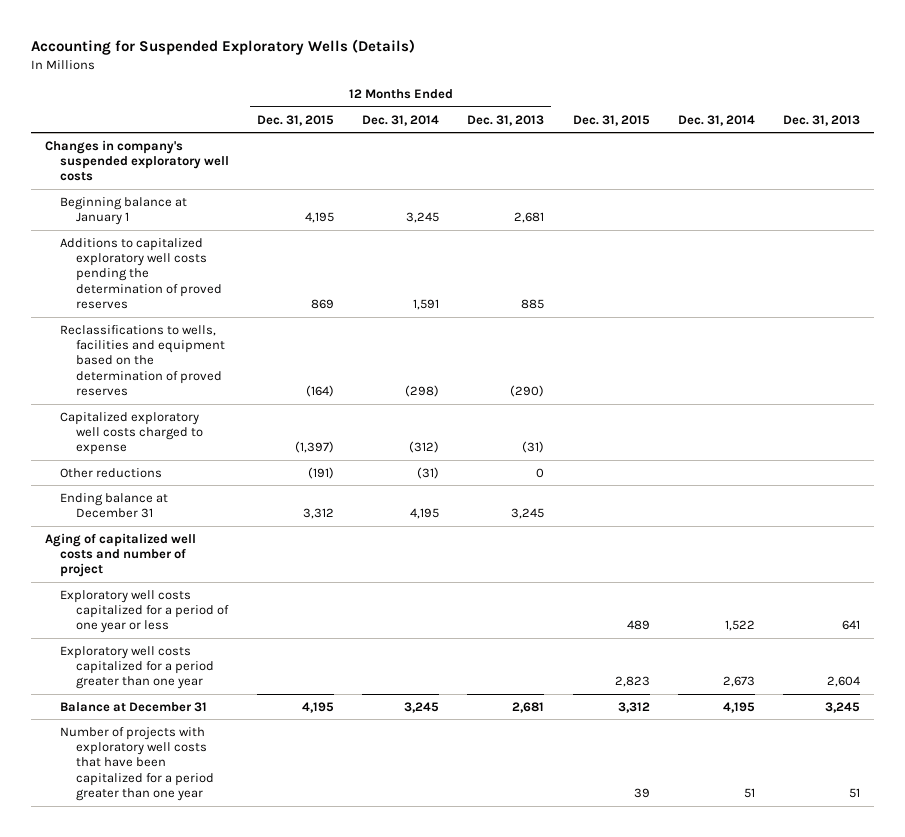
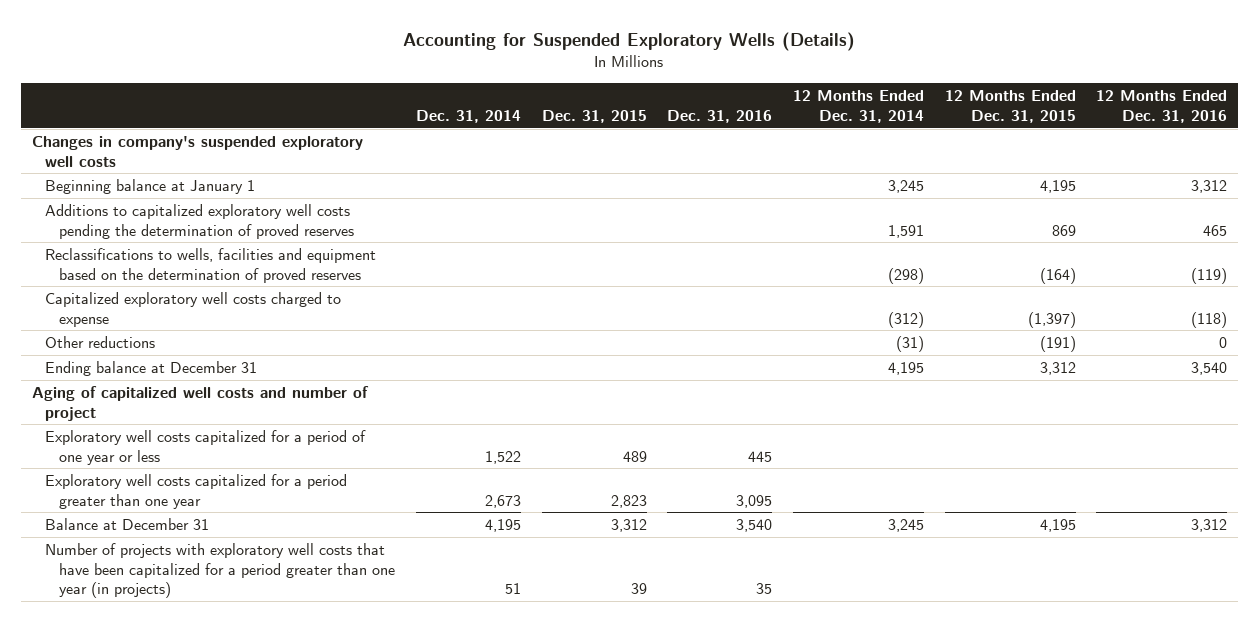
- | 12 Months Ended Dec. 31, 2015 | 12 Months Ended Dec. 31, 2014 | 12 Months Ended Dec. 31, 2013 | Dec. 31, 2015 | Dec. 31, 2014 | Dec. 31, 2013
+ | Dec. 31, 2014 | Dec. 31, 2015 | Dec. 31, 2016 | 12 Months Ended Dec. 31, 2014 | 12 Months Ended Dec. 31, 2015 | 12 Months Ended Dec. 31, 2016
- Number of projects with exploratory well costs that have been capitalized for a period greater than one year | | | | 39 | 51 | 51
+ Number of projects with exploratory well costs that have been capitalized for a period greater than one year (in projects) | 51 | 39 | 35 | | |

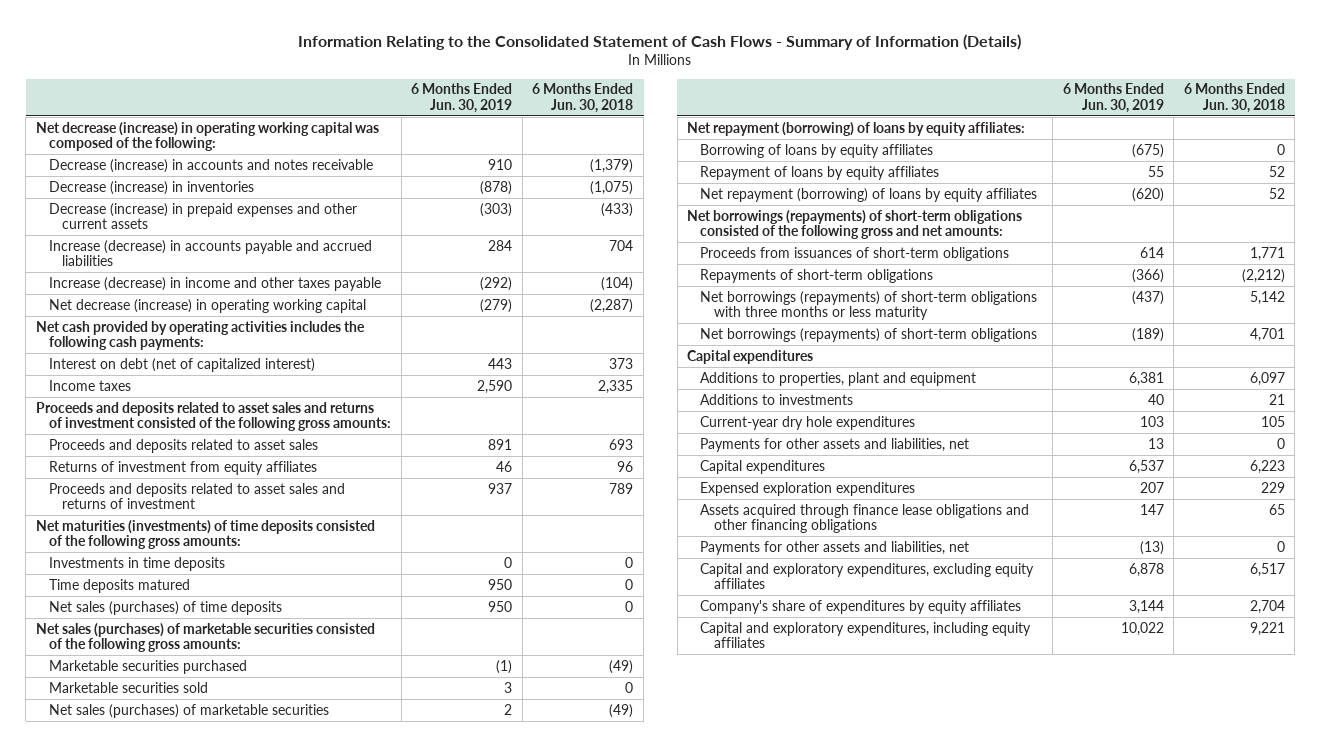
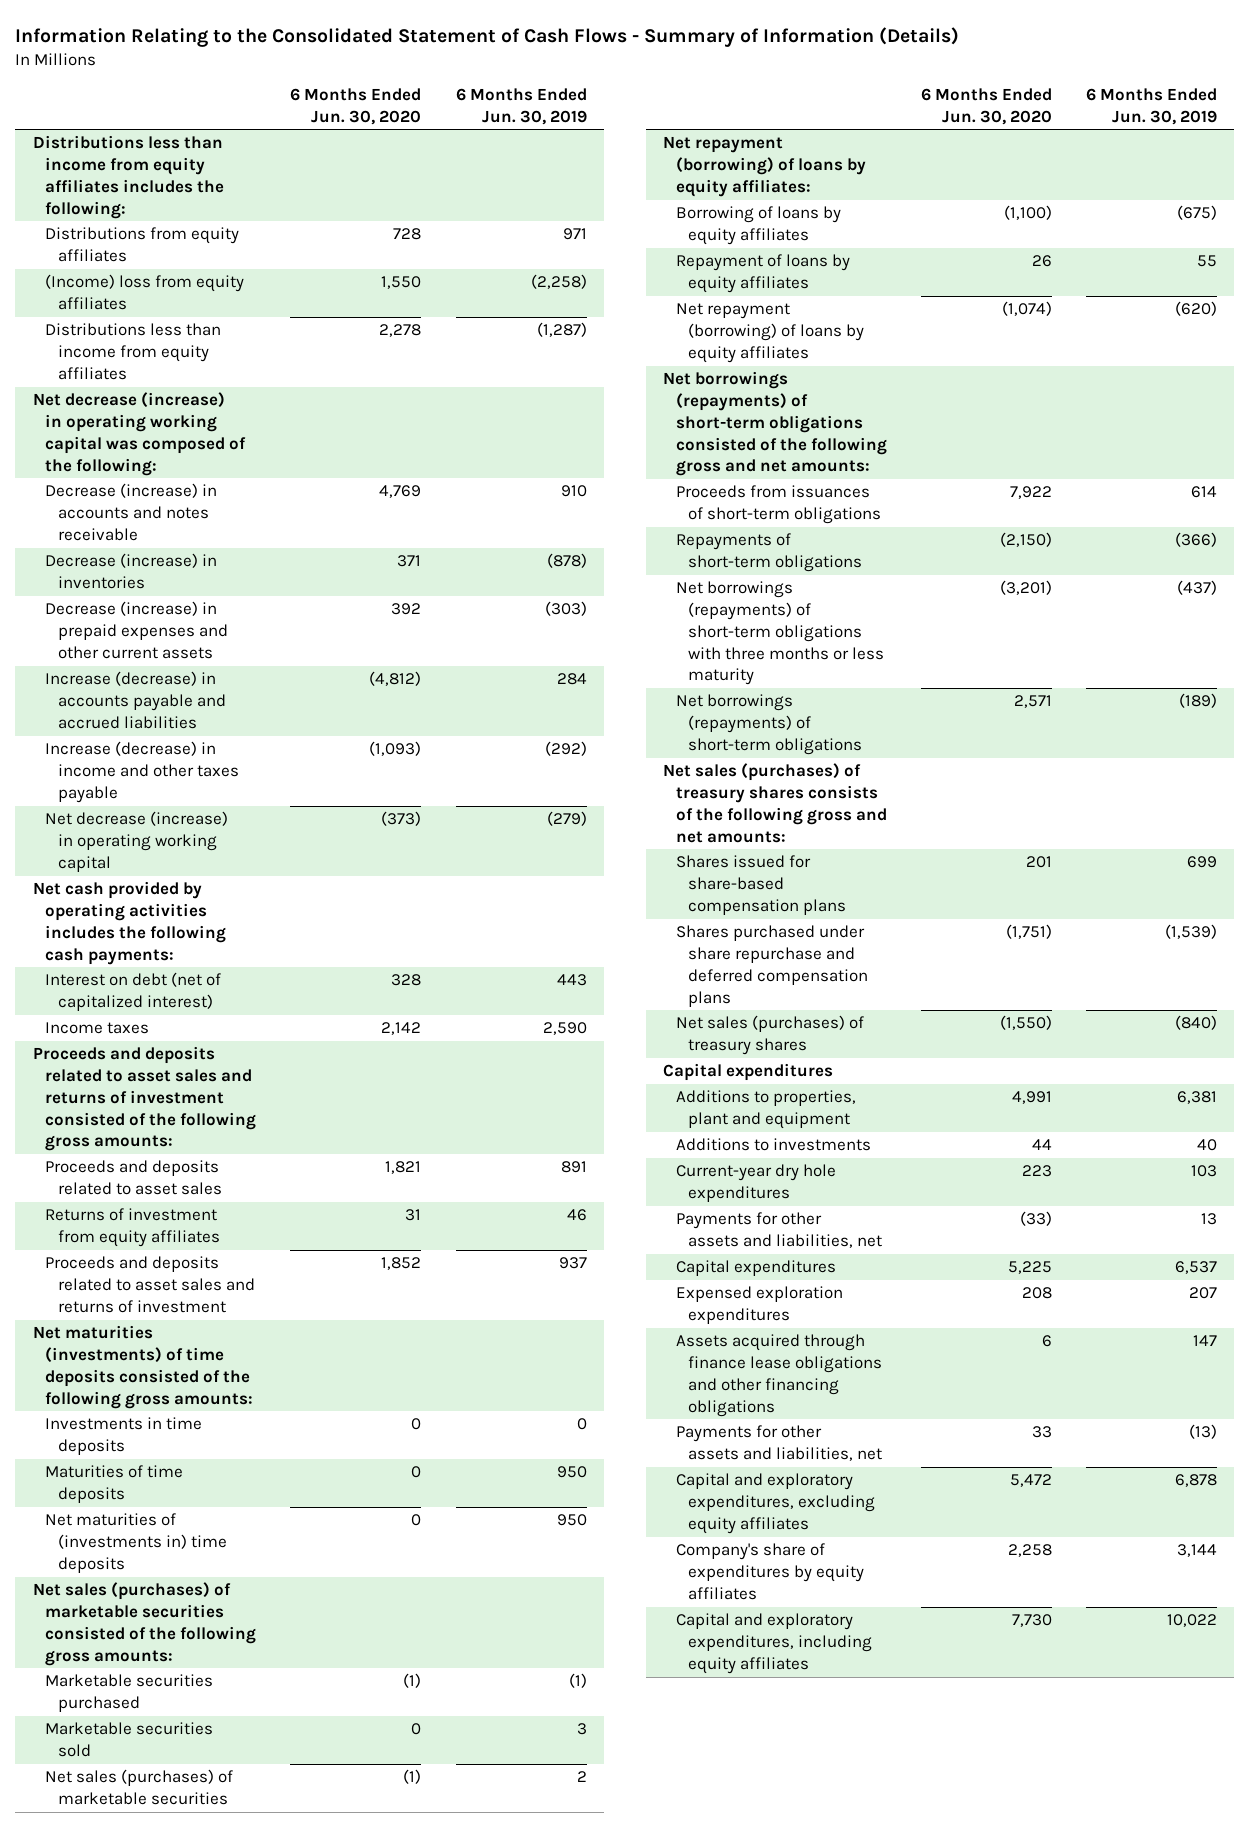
- | 6 Months Ended Jun. 30, 2019 | 6 Months Ended Jun. 30, 2018
+ | 6 Months Ended Jun. 30, 2020 | 6 Months Ended Jun. 30, 2019
+ Distributions less than income from equity affiliates includes the following:
+ Distributions from equity affiliates | 728 | 971
+ (Income) loss from equity affiliates | 1,550 | (2,258)
+ Distributions less than income from equity affiliates | 2,278 | (1,287)
- Time deposits matured | 950 | 0
- Net sales (purchases) of time deposits | 950 | 0
+ Maturities of time deposits | 0 | 950
+ Net maturities of (investments in) time deposits | 0 | 950
+ Net sales (purchases) of treasury shares consists of the following gross and net amounts:
+ Shares issued for share-based compensation plans | 201 | 699
+ Shares purchased under share repurchase and deferred compensation plans | (1,751) | (1,539)
+ Net sales (purchases) of treasury shares | (1,550) | (840)

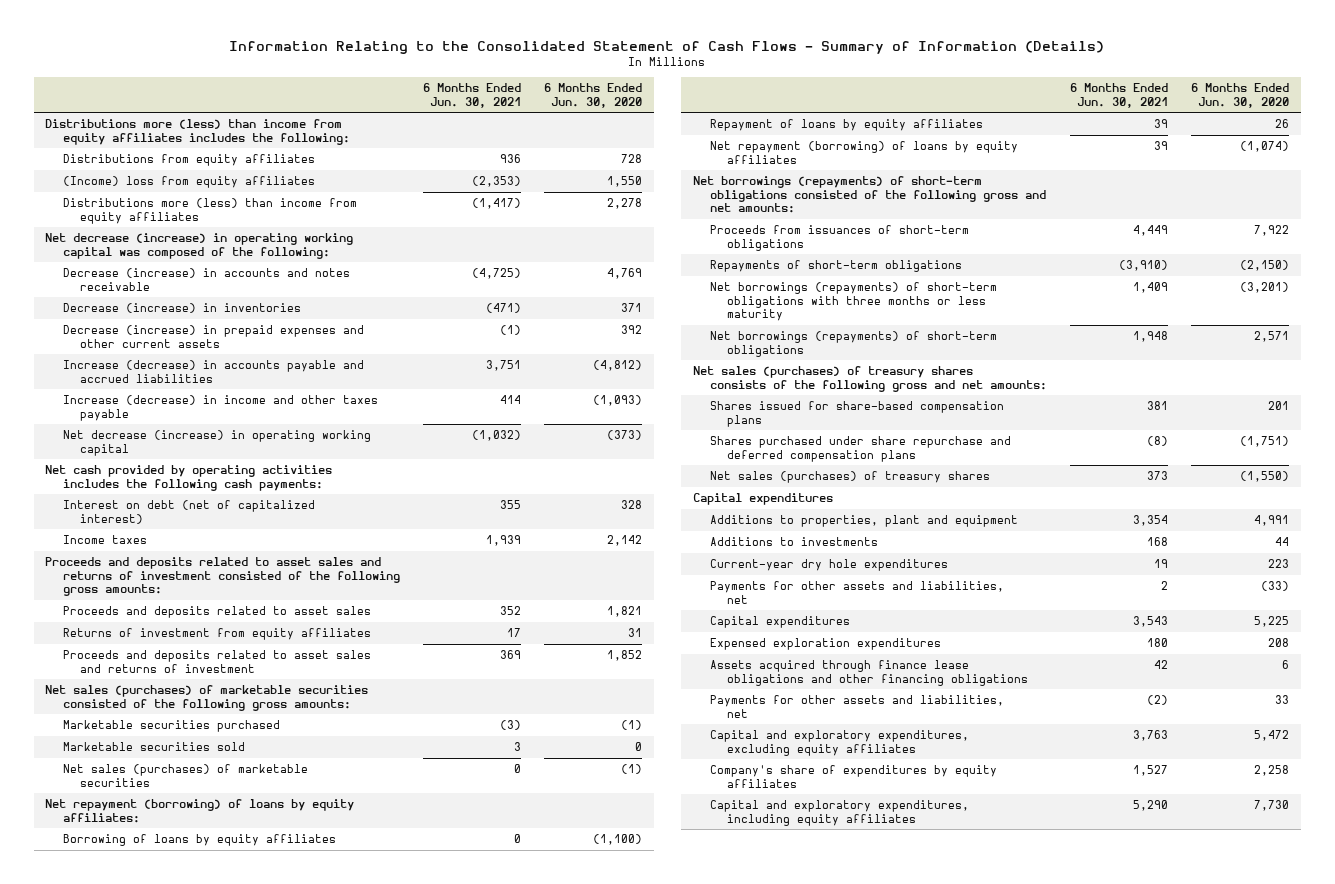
- | 6 Months Ended Jun. 30, 2020 | 6 Months Ended Jun. 30, 2019
+ | 6 Months Ended Jun. 30, 2021 | 6 Months Ended Jun. 30, 2020
- Distributions less than income from equity affiliates includes the following:
+ Distributions more (less) than income from equity affiliates includes the following:
- Distributions less than income from equity affiliates | 2,278 | (1,287)
+ Distributions more (less) than income from equity affiliates | (1,417) | 2,278
- Net maturities (investments) of time deposits consisted of the following gross amounts:
- Investments in time deposits | 0 | 0
- Maturities of time deposits | 0 | 950
- Net maturities of (investments in) time deposits | 0 | 950

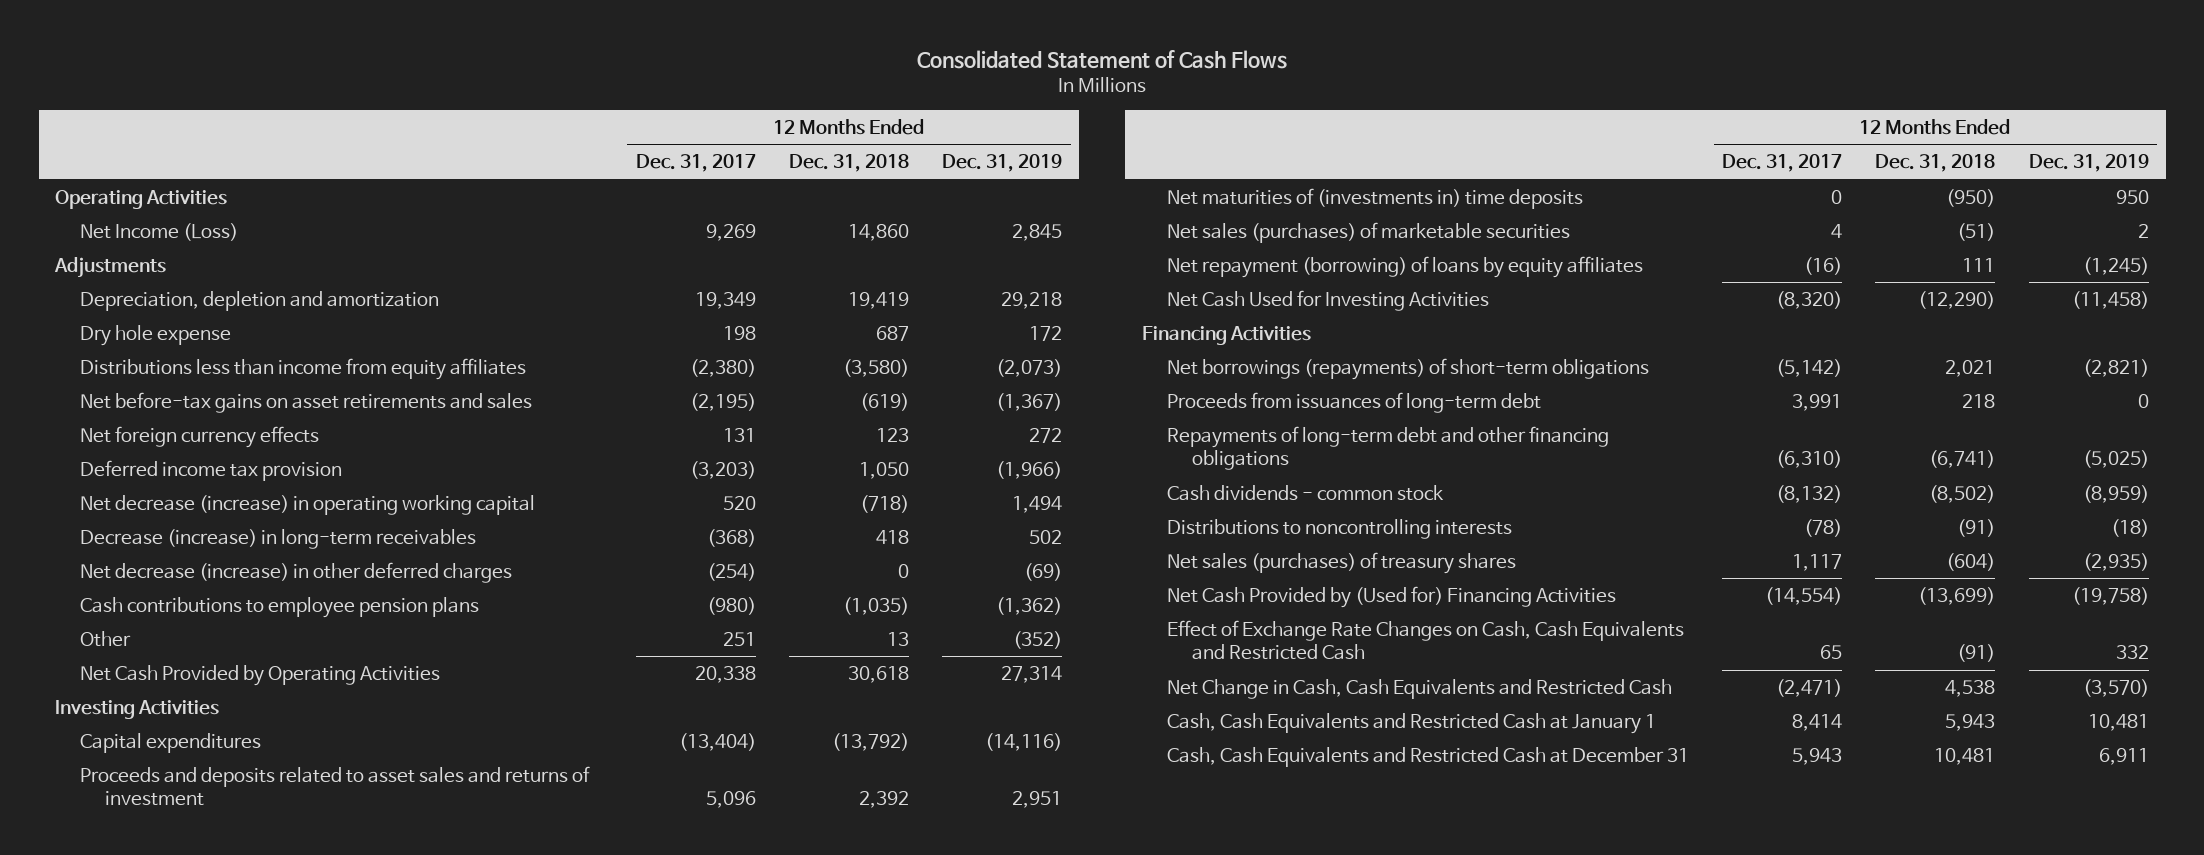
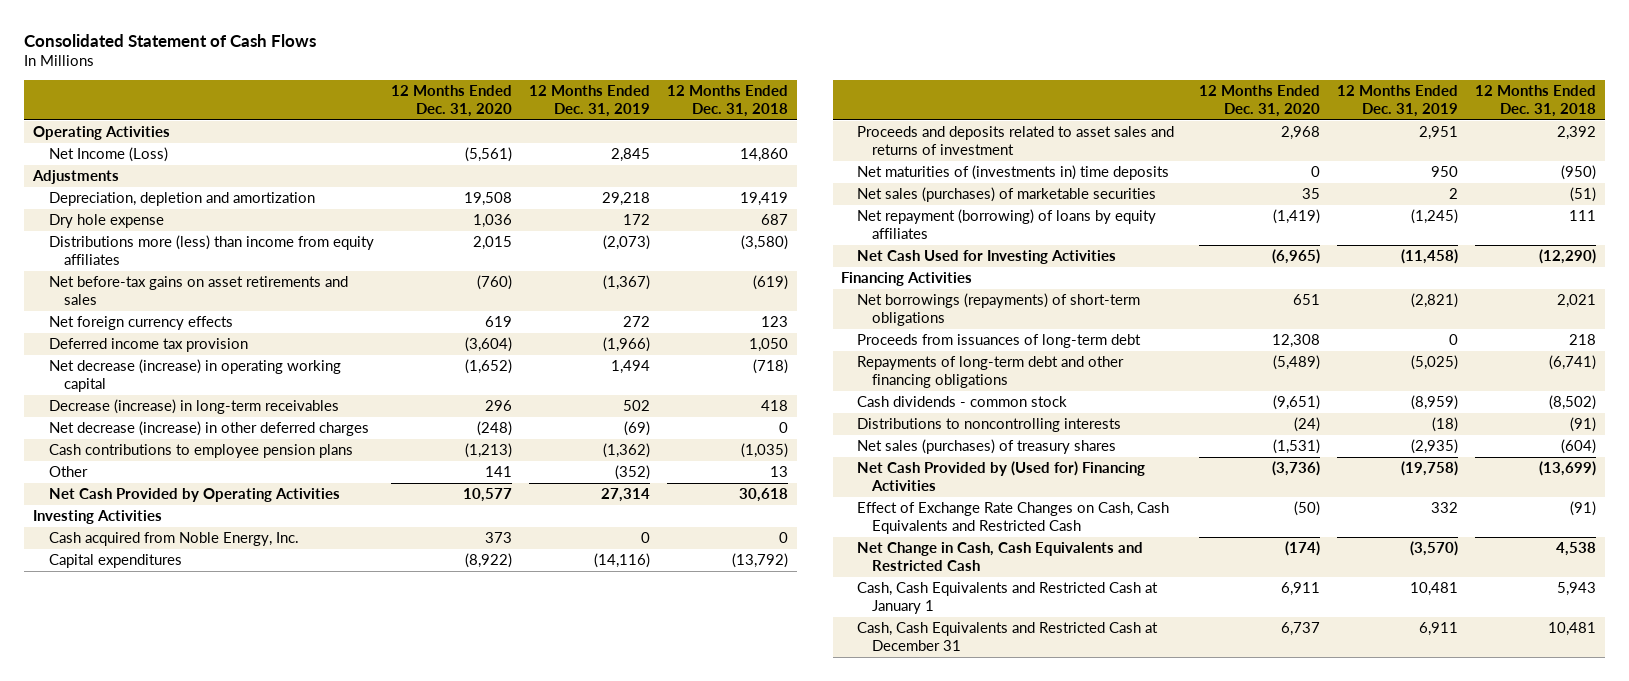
- | 12 Months Ended Dec. 31, 2017 | 12 Months Ended Dec. 31, 2018 | 12 Months Ended Dec. 31, 2019
+ | 12 Months Ended Dec. 31, 2020 | 12 Months Ended Dec. 31, 2019 | 12 Months Ended Dec. 31, 2018
- Distributions less than income from equity affiliates | (2,380) | (3,580) | (2,073)
+ Distributions more (less) than income from equity affiliates | 2,015 | (2,073) | (3,580)
+ Cash acquired from Noble Energy, Inc. | 373 | 0 | 0

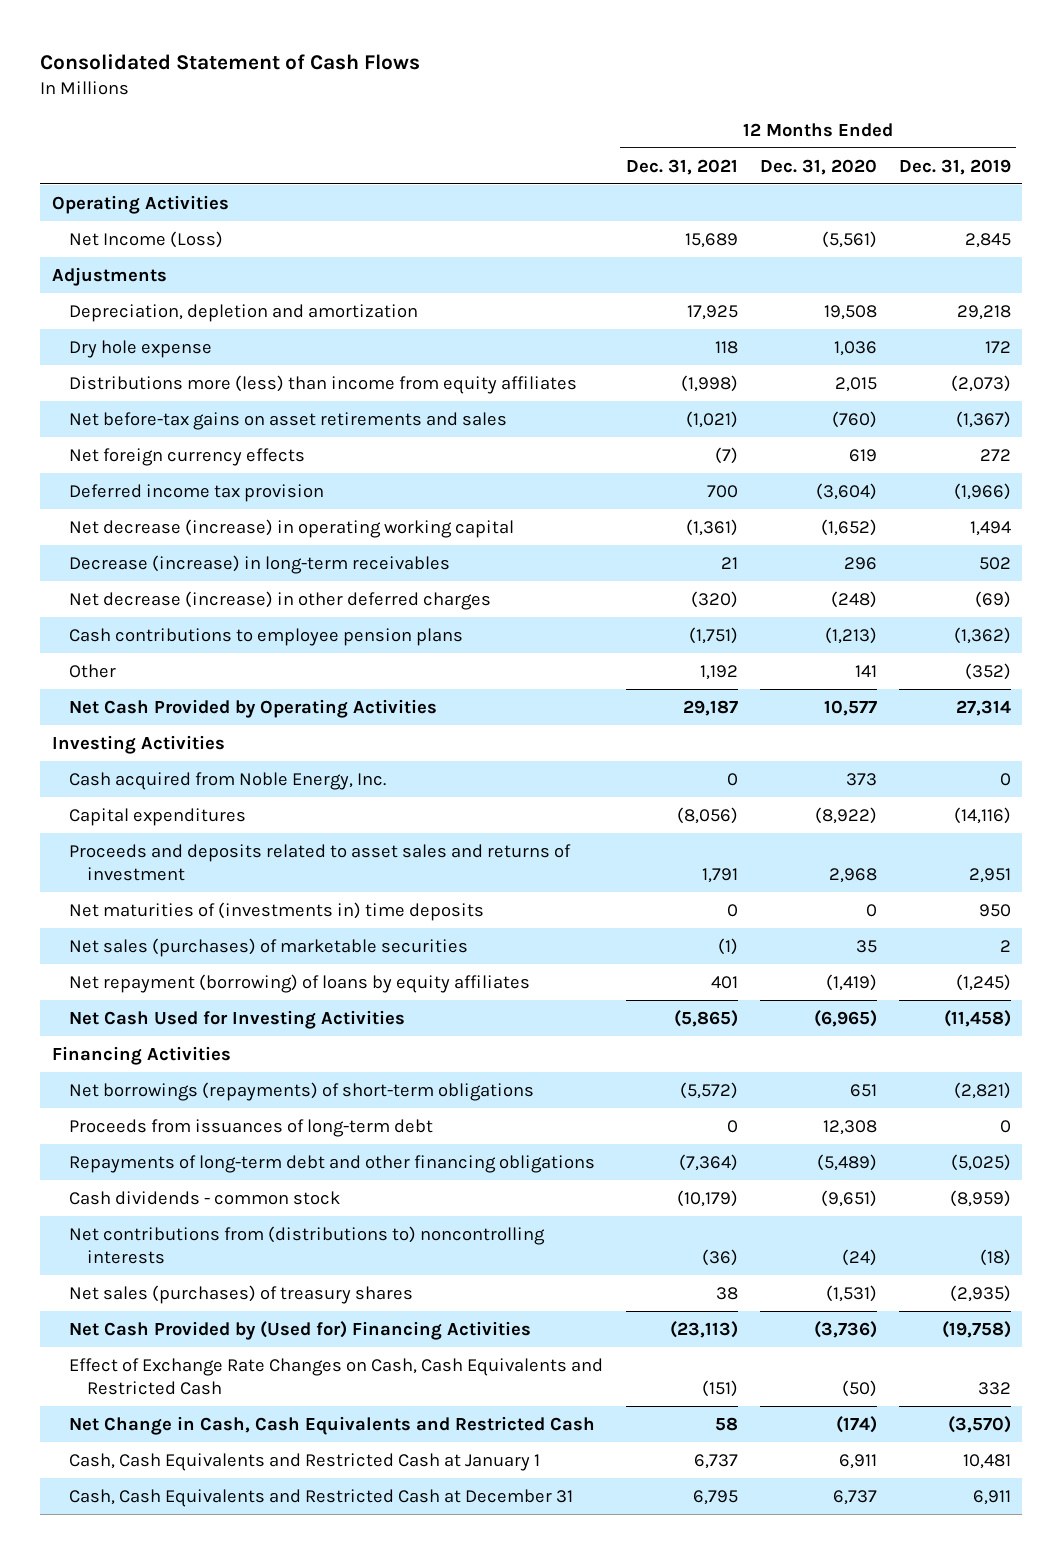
- | 12 Months Ended Dec. 31, 2020 | 12 Months Ended Dec. 31, 2019 | 12 Months Ended Dec. 31, 2018
+ | 12 Months Ended Dec. 31, 2021 | 12 Months Ended Dec. 31, 2020 | 12 Months Ended Dec. 31, 2019
- Distributions to noncontrolling interests | (24) | (18) | (91)
+ Net contributions from (distributions to) noncontrolling interests | (36) | (24) | (18)

